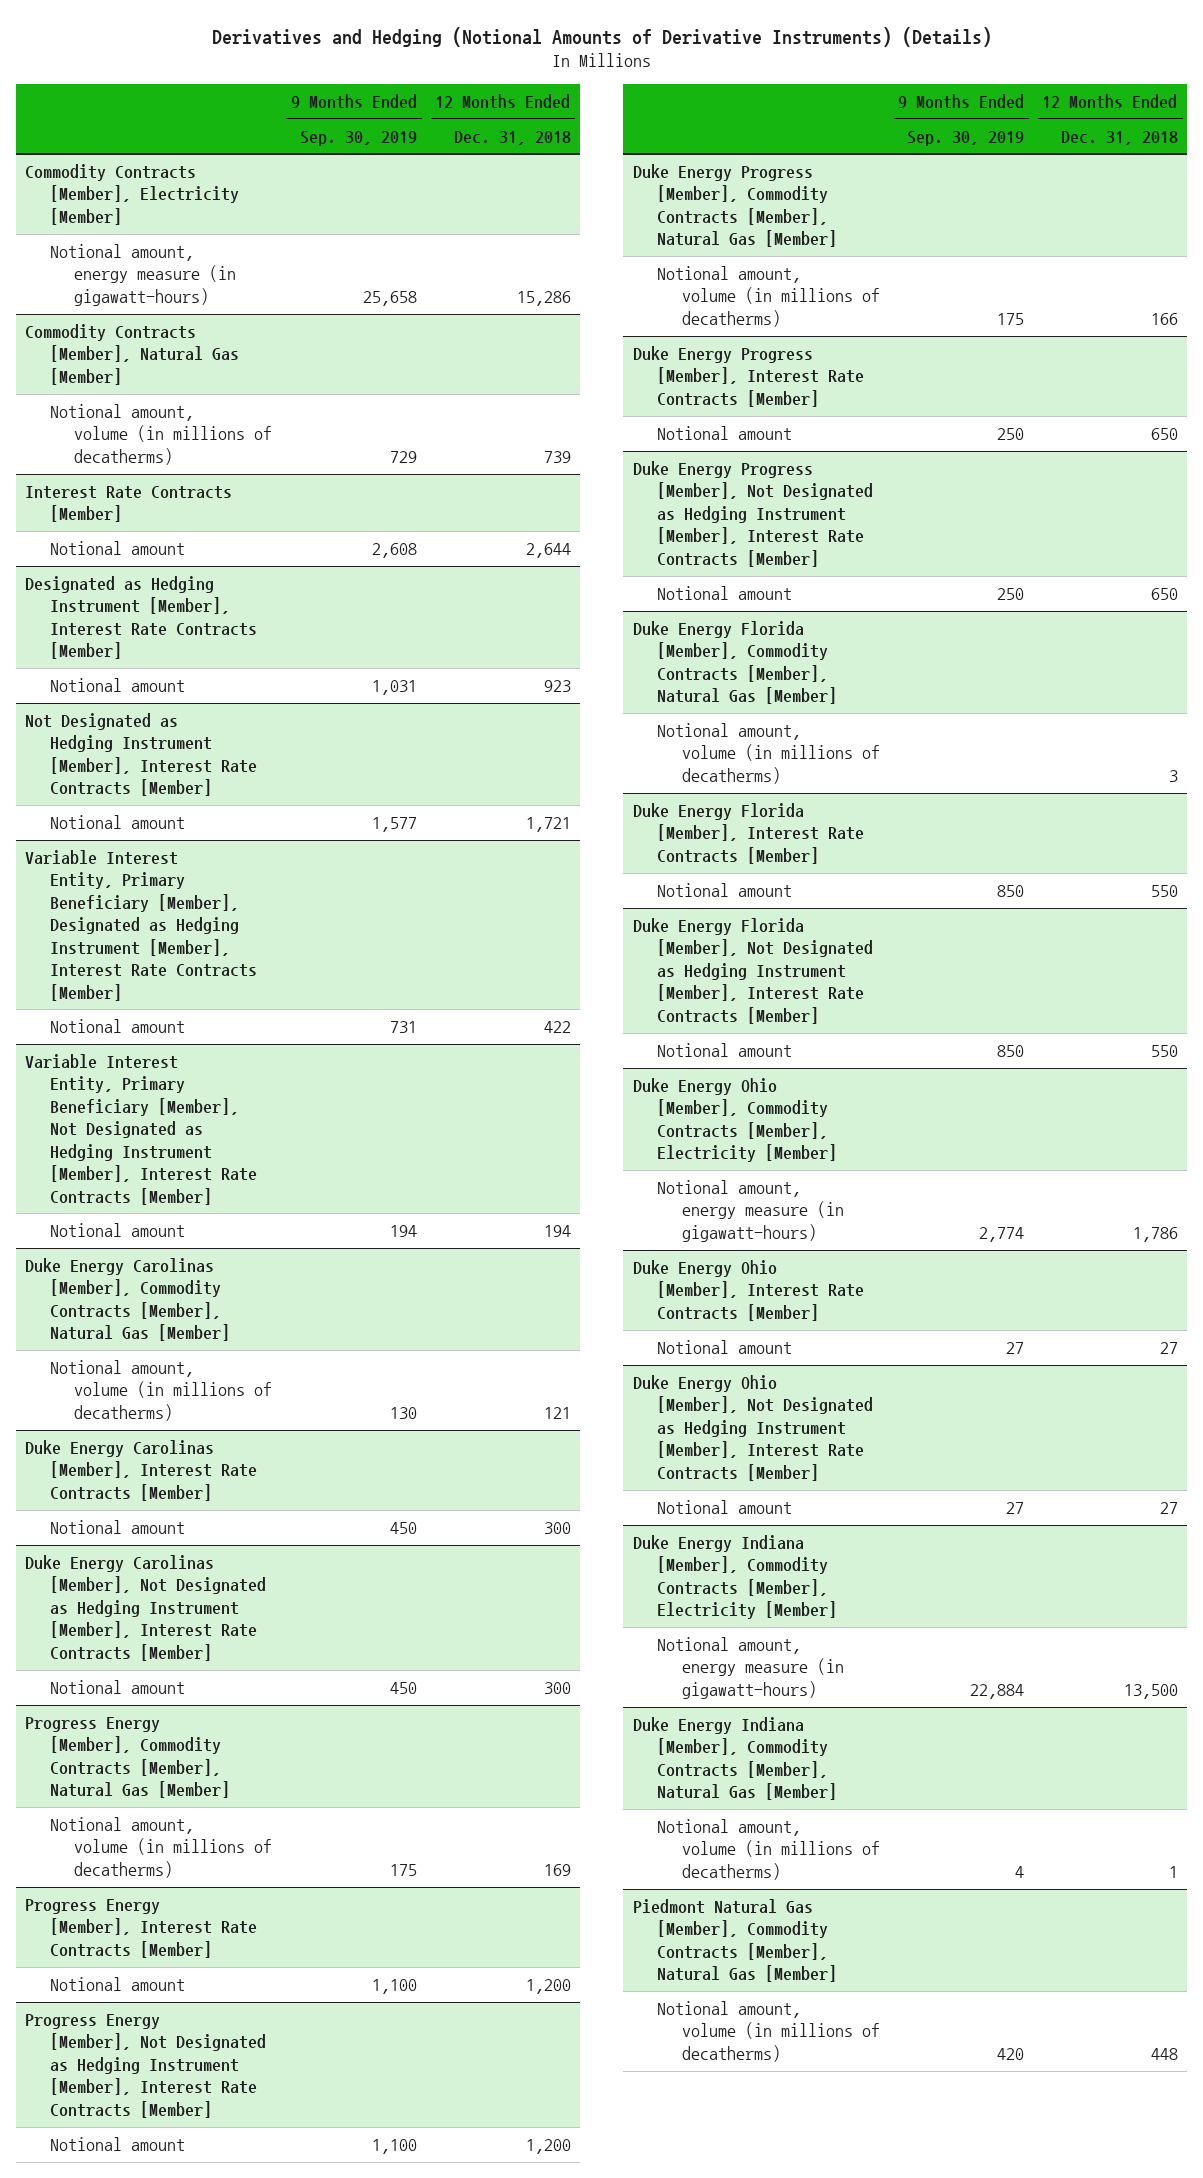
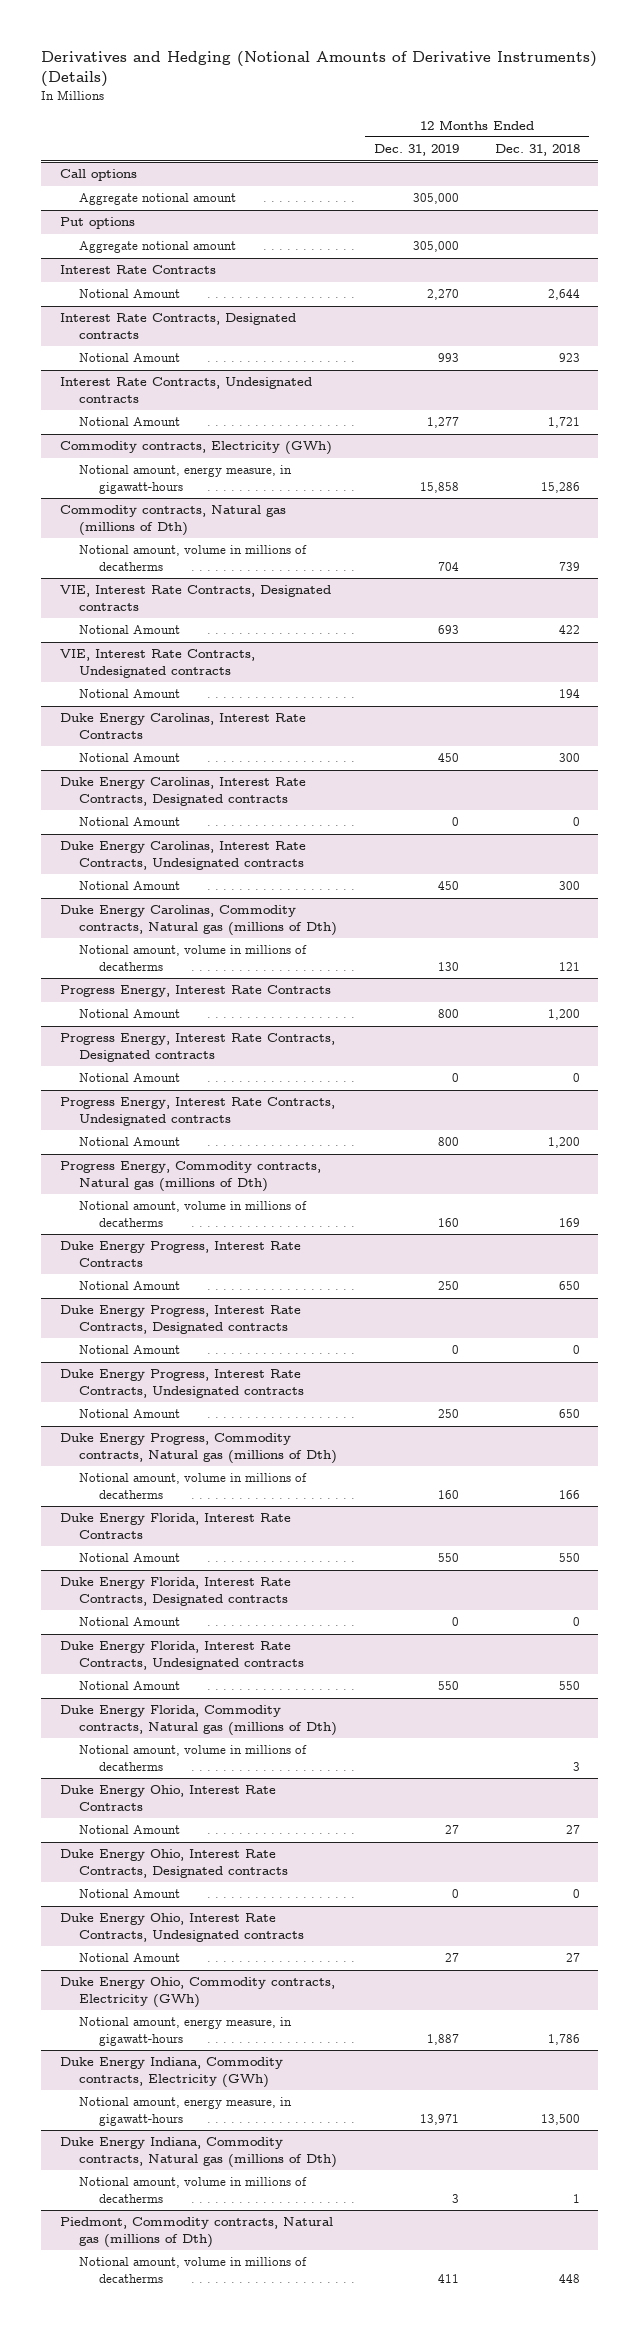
- | 9 Months Ended Sep. 30, 2019 | 12 Months Ended Dec. 31, 2018
+ | 12 Months Ended Dec. 31, 2019 | 12 Months Ended Dec. 31, 2018
- Commodity Contracts [Member], Electricity [Member]
- Notional amount, energy measure (in gigawatt-hours) | 25,658 | 15,286
- Commodity Contracts [Member], Natural Gas [Member]
- Notional amount, volume (in millions of decatherms) | 729 | 739
- Interest Rate Contracts [Member]
- Notional amount | 2,608 | 2,644
- Designated as Hedging Instrument [Member], Interest Rate Contracts [Member]
- Notional amount | 1,031 | 923
- Not Designated as Hedging Instrument [Member], Interest Rate Contracts [Member]
- Notional amount | 1,577 | 1,721
- Variable Interest Entity, Primary Beneficiary [Member], Designated as Hedging Instrument [Member], Interest Rate Contracts [Member]
- Notional amount | 731 | 422
- Variable Interest Entity, Primary Beneficiary [Member], Not Designated as Hedging Instrument [Member], Interest Rate Contracts [Member]
- Notional amount | 194 | 194
- Duke Energy Carolinas [Member], Commodity Contracts [Member], Natural Gas [Member]
- Notional amount, volume (in millions of decatherms) | 130 | 121
- Duke Energy Carolinas [Member], Interest Rate Contracts [Member]
- Notional amount | 450 | 300
- Duke Energy Carolinas [Member], Not Designated as Hedging Instrument [Member], Interest Rate Contracts [Member]
- Notional amount | 450 | 300
- Progress Energy [Member], Commodity Contracts [Member], Natural Gas [Member]
- Notional amount, volume (in millions of decatherms) | 175 | 169
- Progress Energy [Member], Interest Rate Contracts [Member]
- Notional amount | 1,100 | 1,200
- Progress Energy [Member], Not Designated as Hedging Instrument [Member], Interest Rate Contracts [Member]
- Notional amount | 1,100 | 1,200
- Duke Energy Progress [Member], Commodity Contracts [Member], Natural Gas [Member]
- Notional amount, volume (in millions of decatherms) | 175 | 166
- Duke Energy Progress [Member], Interest Rate Contracts [Member]
- Notional amount | 250 | 650
- Duke Energy Progress [Member], Not Designated as Hedging Instrument [Member], Interest Rate Contracts [Member]
- Notional amount | 250 | 650
- Duke Energy Florida [Member], Commodity Contracts [Member], Natural Gas [Member]
- Notional amount, volume (in millions of decatherms) | | 3
- Duke Energy Florida [Member], Interest Rate Contracts [Member]
- Notional amount | 850 | 550
- Duke Energy Florida [Member], Not Designated as Hedging Instrument [Member], Interest Rate Contracts [Member]
- Notional amount | 850 | 550
- Duke Energy Ohio [Member], Commodity Contracts [Member], Electricity [Member]
- Notional amount, energy measure (in gigawatt-hours) | 2,774 | 1,786
- Duke Energy Ohio [Member], Interest Rate Contracts [Member]
- Notional amount | 27 | 27
- Duke Energy Ohio [Member], Not Designated as Hedging Instrument [Member], Interest Rate Contracts [Member]
- Notional amount | 27 | 27
- Duke Energy Indiana [Member], Commodity Contracts [Member], Electricity [Member]
- Notional amount, energy measure (in gigawatt-hours) | 22,884 | 13,500
- Duke Energy Indiana [Member], Commodity Contracts [Member], Natural Gas [Member]
- Notional amount, volume (in millions of decatherms) | 4 | 1
- Piedmont Natural Gas [Member], Commodity Contracts [Member], Natural Gas [Member]
- Notional amount, volume (in millions of decatherms) | 420 | 448
+ Call options
+ Aggregate notional amount | 305,000 |
+ Put options
+ Aggregate notional amount | 305,000 |
+ Interest Rate Contracts
+ Notional Amount | 2,270 | 2,644
+ Interest Rate Contracts, Designated contracts
+ Notional Amount | 993 | 923
+ Interest Rate Contracts, Undesignated contracts
+ Notional Amount | 1,277 | 1,721
+ Commodity contracts, Electricity (GWh)
+ Notional amount, energy measure, in gigawatt-hours | 15,858 | 15,286
+ Commodity contracts, Natural gas (millions of Dth)
+ Notional amount, volume in millions of decatherms | 704 | 739
+ VIE, Interest Rate Contracts, Designated contracts
+ Notional Amount | 693 | 422
+ VIE, Interest Rate Contracts, Undesignated contracts
+ Notional Amount | | 194
+ Duke Energy Carolinas, Interest Rate Contracts
+ Notional Amount | 450 | 300
+ Duke Energy Carolinas, Interest Rate Contracts, Designated contracts
+ Notional Amount | 0 | 0
+ Duke Energy Carolinas, Interest Rate Contracts, Undesignated contracts
+ Notional Amount | 450 | 300
+ Duke Energy Carolinas, Commodity contracts, Natural gas (millions of Dth)
+ Notional amount, volume in millions of decatherms | 130 | 121
+ Progress Energy, Interest Rate Contracts
+ Notional Amount | 800 | 1,200
+ Progress Energy, Interest Rate Contracts, Designated contracts
+ Notional Amount | 0 | 0
+ Progress Energy, Interest Rate Contracts, Undesignated contracts
+ Notional Amount | 800 | 1,200
+ Progress Energy, Commodity contracts, Natural gas (millions of Dth)
+ Notional amount, volume in millions of decatherms | 160 | 169
+ Duke Energy Progress, Interest Rate Contracts
+ Notional Amount | 250 | 650
+ Duke Energy Progress, Interest Rate Contracts, Designated contracts
+ Notional Amount | 0 | 0
+ Duke Energy Progress, Interest Rate Contracts, Undesignated contracts
+ Notional Amount | 250 | 650
+ Duke Energy Progress, Commodity contracts, Natural gas (millions of Dth)
+ Notional amount, volume in millions of decatherms | 160 | 166
+ Duke Energy Florida, Interest Rate Contracts
+ Notional Amount | 550 | 550
+ Duke Energy Florida, Interest Rate Contracts, Designated contracts
+ Notional Amount | 0 | 0
+ Duke Energy Florida, Interest Rate Contracts, Undesignated contracts
+ Notional Amount | 550 | 550
+ Duke Energy Florida, Commodity contracts, Natural gas (millions of Dth)
+ Notional amount, volume in millions of decatherms | | 3
+ Duke Energy Ohio, Interest Rate Contracts
+ Notional Amount | 27 | 27
+ Duke Energy Ohio, Interest Rate Contracts, Designated contracts
+ Notional Amount | 0 | 0
+ Duke Energy Ohio, Interest Rate Contracts, Undesignated contracts
+ Notional Amount | 27 | 27
+ Duke Energy Ohio, Commodity contracts, Electricity (GWh)
+ Notional amount, energy measure, in gigawatt-hours | 1,887 | 1,786
+ Duke Energy Indiana, Commodity contracts, Electricity (GWh)
+ Notional amount, energy measure, in gigawatt-hours | 13,971 | 13,500
+ Duke Energy Indiana, Commodity contracts, Natural gas (millions of Dth)
+ Notional amount, volume in millions of decatherms | 3 | 1
+ Piedmont, Commodity contracts, Natural gas (millions of Dth)
+ Notional amount, volume in millions of decatherms | 411 | 448

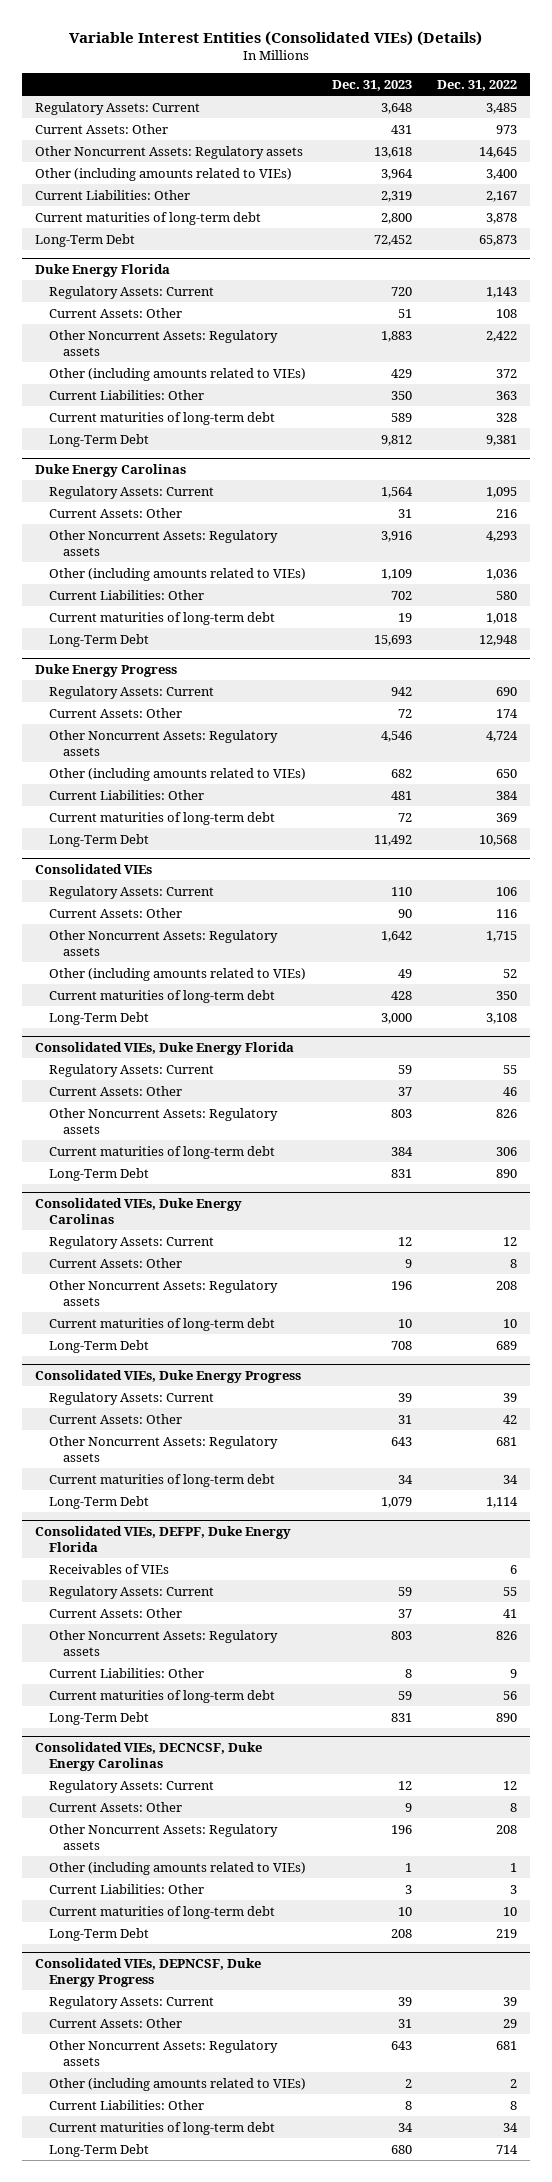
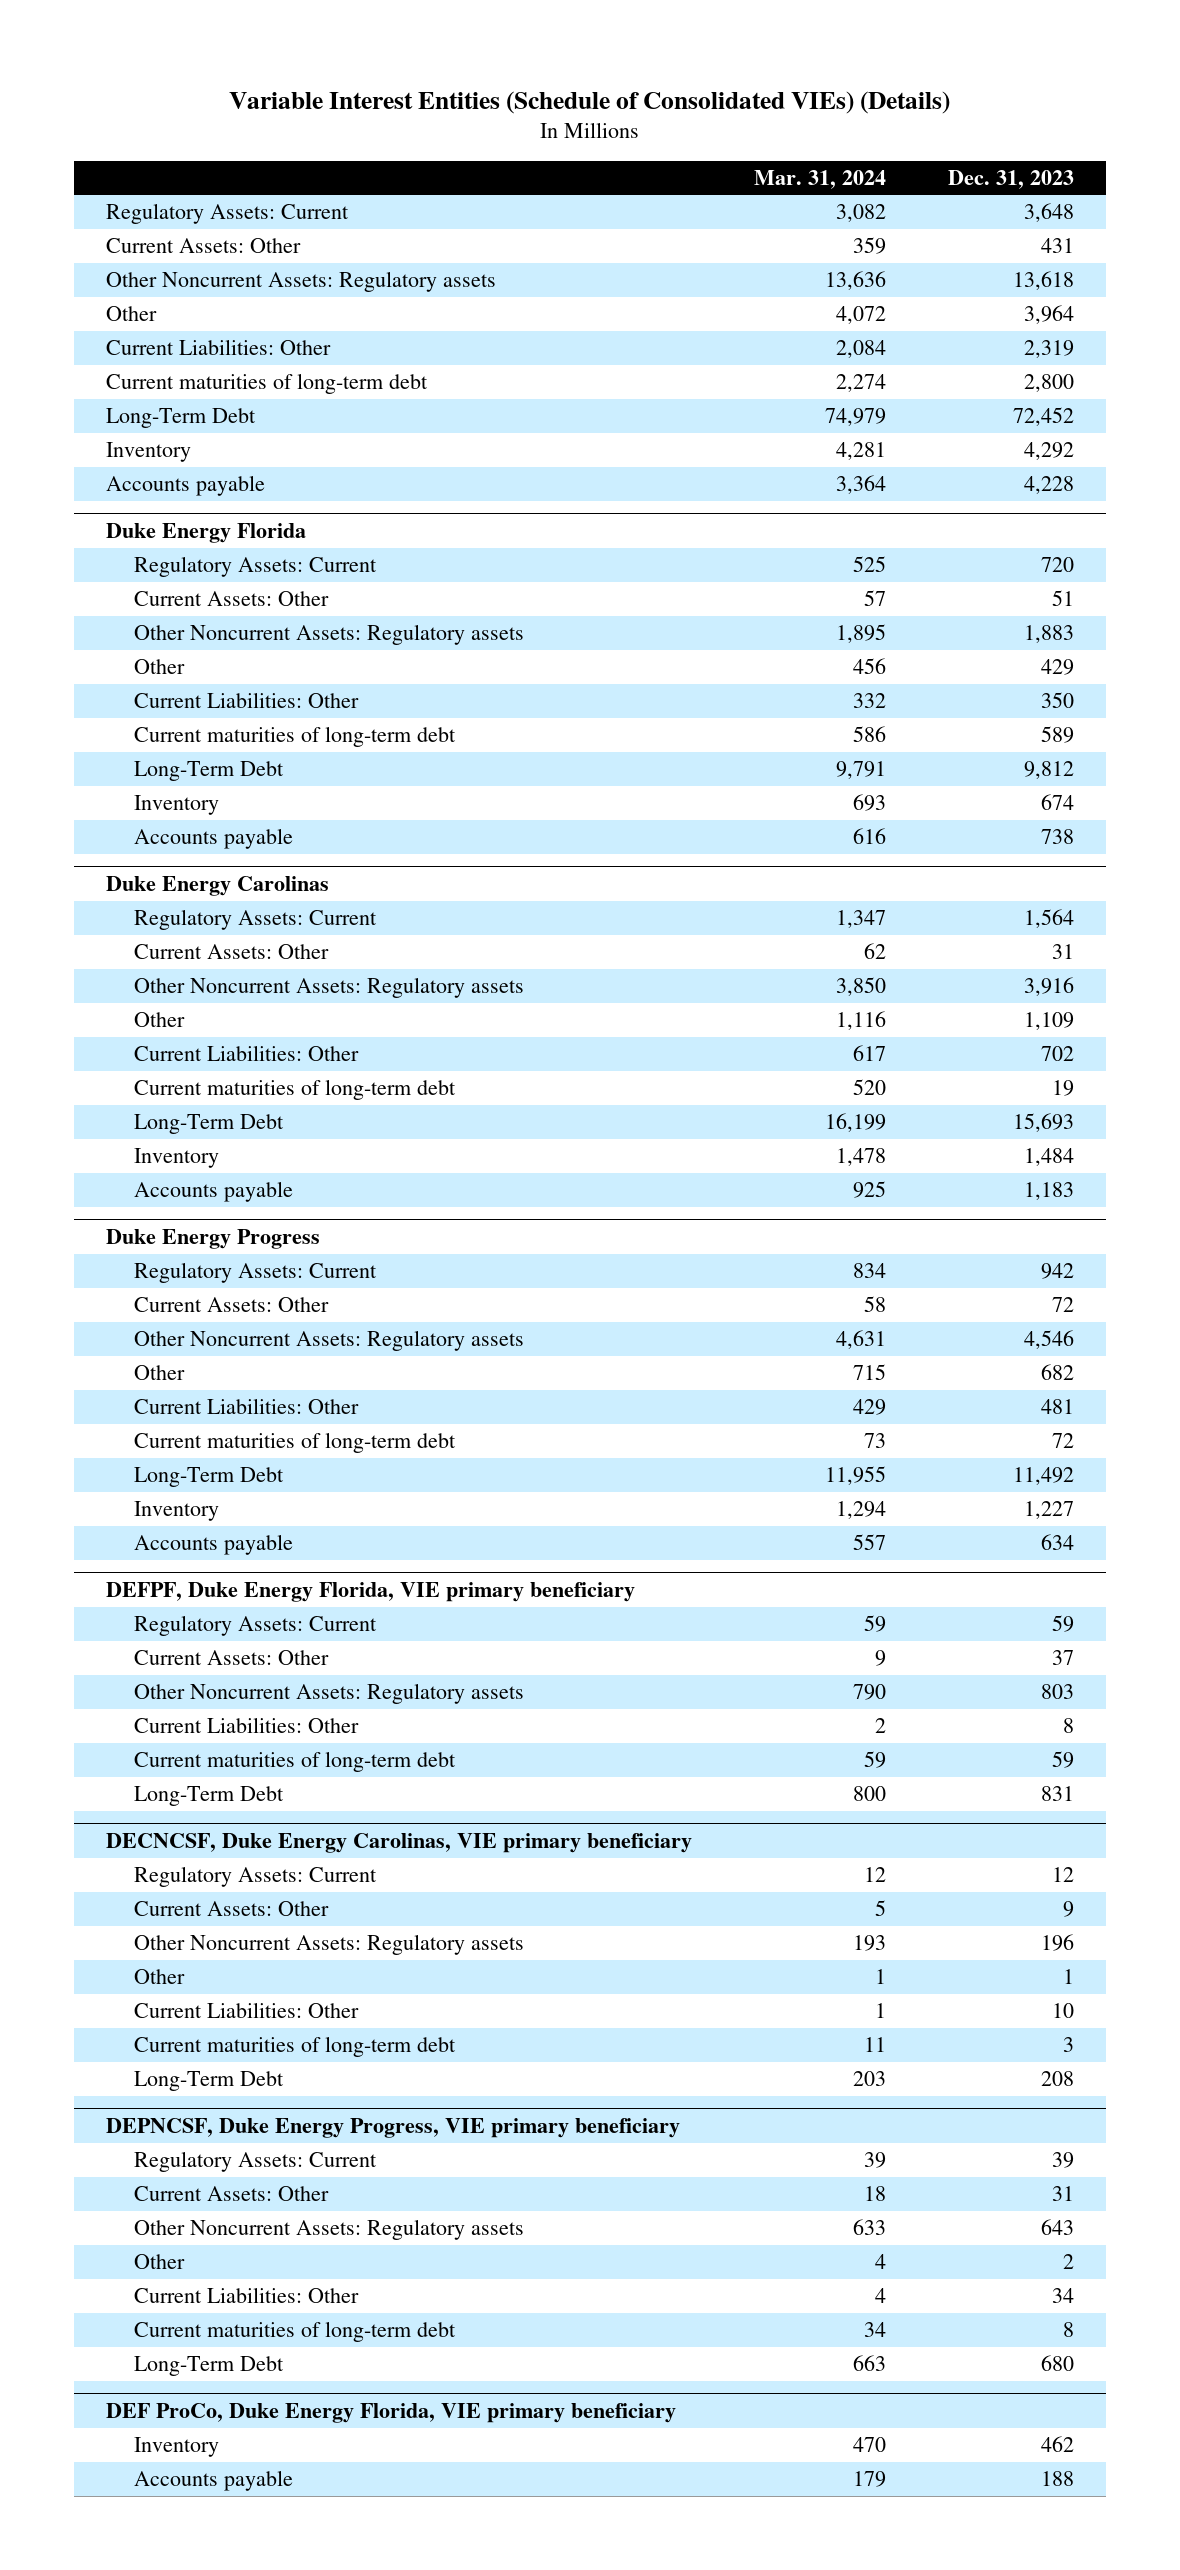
- Variable Interest Entities (Consolidated VIEs) (Details)
+ Variable Interest Entities (Schedule of Consolidated VIEs) (Details)
- | Dec. 31, 2023 | Dec. 31, 2022
+ | Mar. 31, 2024 | Dec. 31, 2023
- Other (including amounts related to VIEs) | 3,964 | 3,400
+ Other | 4,072 | 3,964
+ Inventory | 4,281 | 4,292
+ Accounts payable | 3,364 | 4,228
@ Duke Energy Florida
- Other (including amounts related to VIEs) | 429 | 372
+ Other | 456 | 429
+ Inventory | 693 | 674
+ Accounts payable | 616 | 738
@ Duke Energy Carolinas
- Other (including amounts related to VIEs) | 1,109 | 1,036
+ Other | 1,116 | 1,109
+ Inventory | 1,478 | 1,484
+ Accounts payable | 925 | 1,183
@ Duke Energy Progress
- Other (including amounts related to VIEs) | 682 | 650
+ Other | 715 | 682
- Consolidated VIEs
- Regulatory Assets: Current | 110 | 106
- Current Assets: Other | 90 | 116
- Other Noncurrent Assets: Regulatory assets | 1,642 | 1,715
- Other (including amounts related to VIEs) | 49 | 52
- Current maturities of long-term debt | 428 | 350
- Long-Term Debt | 3,000 | 3,108
- Consolidated VIEs, Duke Energy Florida
- Regulatory Assets: Current | 59 | 55
- Current Assets: Other | 37 | 46
- Other Noncurrent Assets: Regulatory assets | 803 | 826
- Current maturities of long-term debt | 384 | 306
- Long-Term Debt | 831 | 890
- Consolidated VIEs, Duke Energy Carolinas
- Regulatory Assets: Current | 12 | 12
- Current Assets: Other | 9 | 8
- Other Noncurrent Assets: Regulatory assets | 196 | 208
- Current maturities of long-term debt | 10 | 10
- Long-Term Debt | 708 | 689
- Consolidated VIEs, Duke Energy Progress
- Regulatory Assets: Current | 39 | 39
- Current Assets: Other | 31 | 42
- Other Noncurrent Assets: Regulatory assets | 643 | 681
- Current maturities of long-term debt | 34 | 34
- Long-Term Debt | 1,079 | 1,114
- Consolidated VIEs, DEFPF, Duke Energy Florida
- Receivables of VIEs | | 6
@ Duke Energy Progress
+ Inventory | 1,294 | 1,227
+ Accounts payable | 557 | 634
+ DEFPF, Duke Energy Florida, VIE primary beneficiary
- Consolidated VIEs, DECNCSF, Duke Energy Carolinas
+ DECNCSF, Duke Energy Carolinas, VIE primary beneficiary
- Other (including amounts related to VIEs) | 1 | 1
- Current Liabilities: Other | 3 | 3
- Current maturities of long-term debt | 10 | 10
+ Other | 1 | 1
+ Current Liabilities: Other | 1 | 10
+ Current maturities of long-term debt | 11 | 3
- Consolidated VIEs, DEPNCSF, Duke Energy Progress
+ DEPNCSF, Duke Energy Progress, VIE primary beneficiary
- Other (including amounts related to VIEs) | 2 | 2
- Current Liabilities: Other | 8 | 8
- Current maturities of long-term debt | 34 | 34
+ Other | 4 | 2
+ Current Liabilities: Other | 4 | 34
+ Current maturities of long-term debt | 34 | 8
+ DEF ProCo, Duke Energy Florida, VIE primary beneficiary
+ Inventory | 470 | 462
+ Accounts payable | 179 | 188

